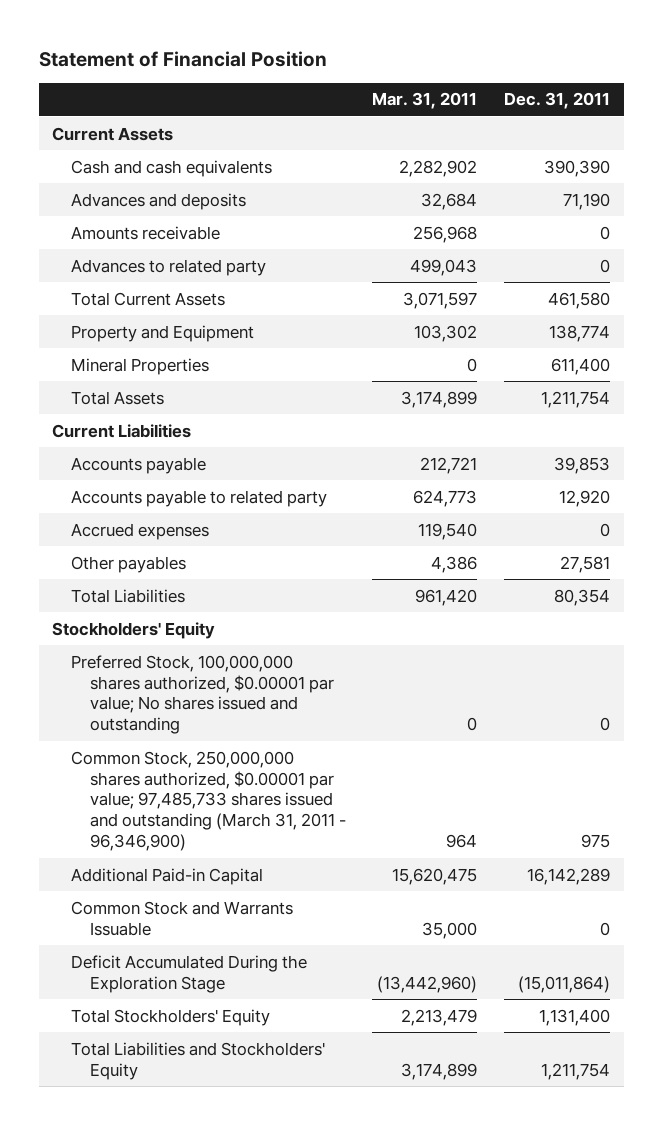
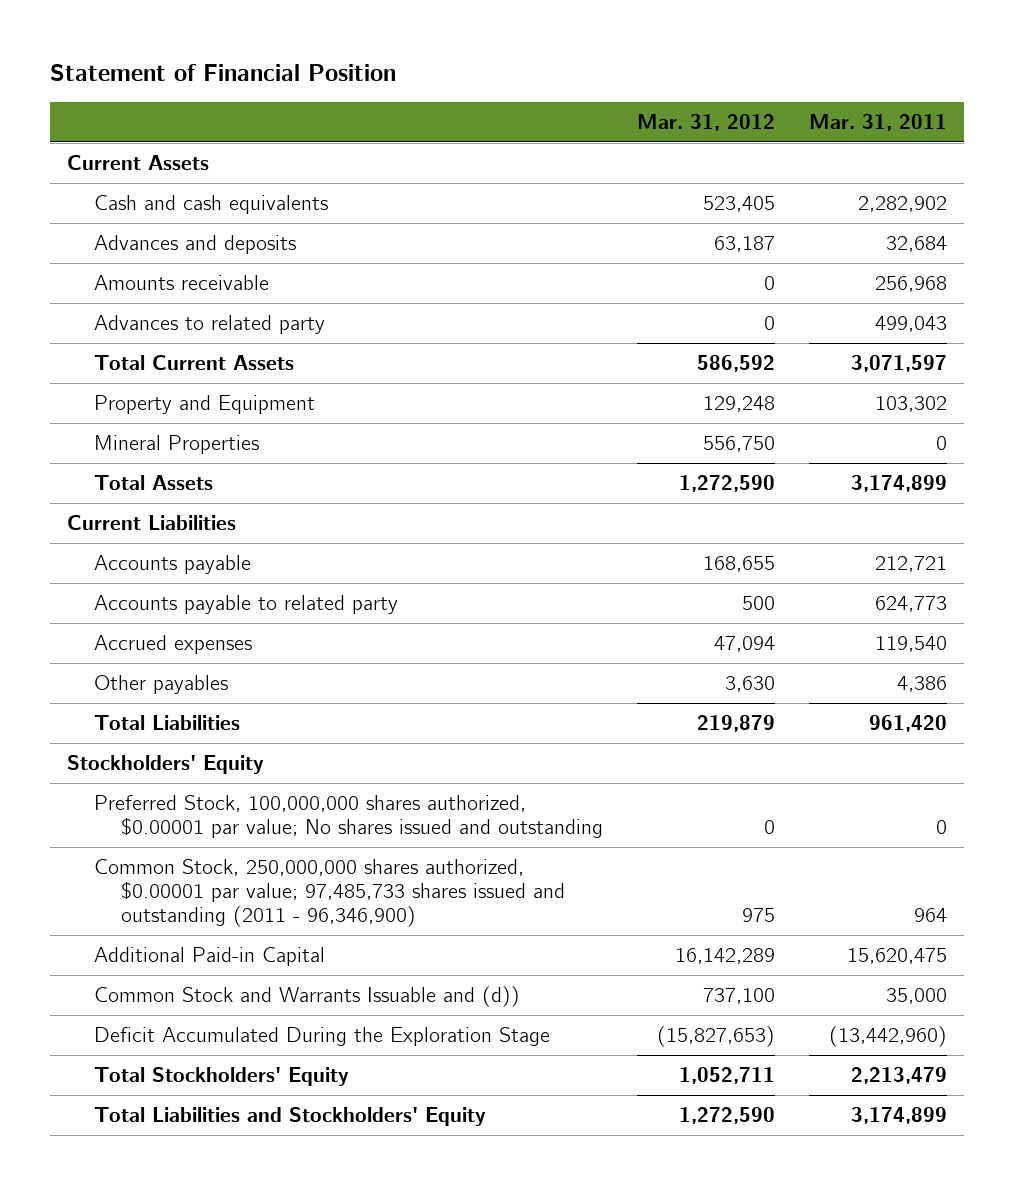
- | Mar. 31, 2011 | Dec. 31, 2011
+ | Mar. 31, 2012 | Mar. 31, 2011
- Common Stock, 250,000,000 shares authorized, $0.00001 par value; 97,485,733 shares issued and outstanding (March 31, 2011 - 96,346,900) | 964 | 975
+ Common Stock, 250,000,000 shares authorized, $0.00001 par value; 97,485,733 shares issued and outstanding (2011 - 96,346,900) | 975 | 964
- Common Stock and Warrants Issuable | 35,000 | 0
+ Common Stock and Warrants Issuable and (d)) | 737,100 | 35,000

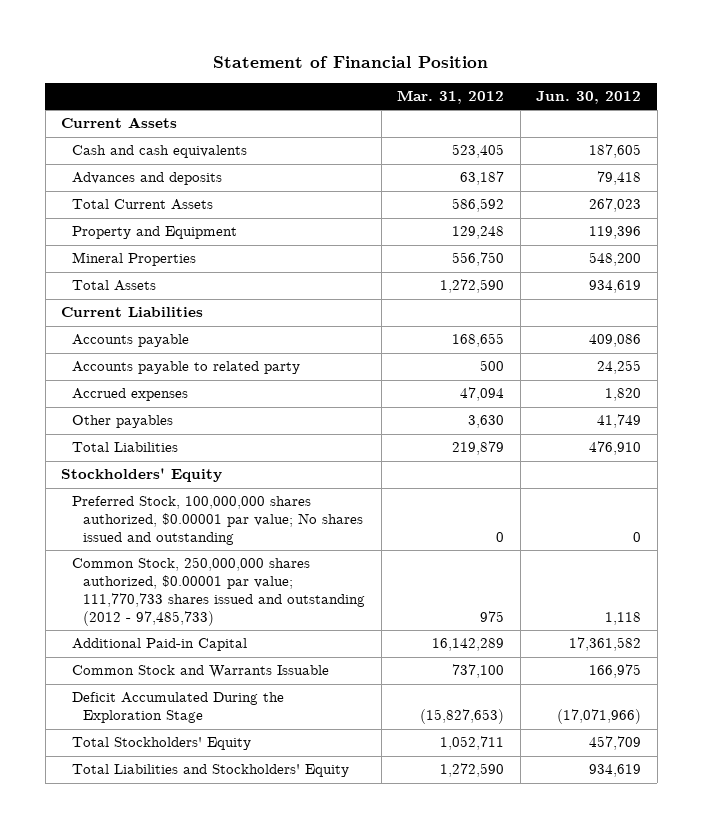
- | Mar. 31, 2012 | Mar. 31, 2011
+ | Mar. 31, 2012 | Jun. 30, 2012
- Amounts receivable | 0 | 256,968
- Advances to related party | 0 | 499,043
- Common Stock, 250,000,000 shares authorized, $0.00001 par value; 97,485,733 shares issued and outstanding (2011 - 96,346,900) | 975 | 964
+ Common Stock, 250,000,000 shares authorized, $0.00001 par value; 111,770,733 shares issued and outstanding (2012 - 97,485,733) | 975 | 1,118
- Common Stock and Warrants Issuable and (d)) | 737,100 | 35,000
+ Common Stock and Warrants Issuable | 737,100 | 166,975

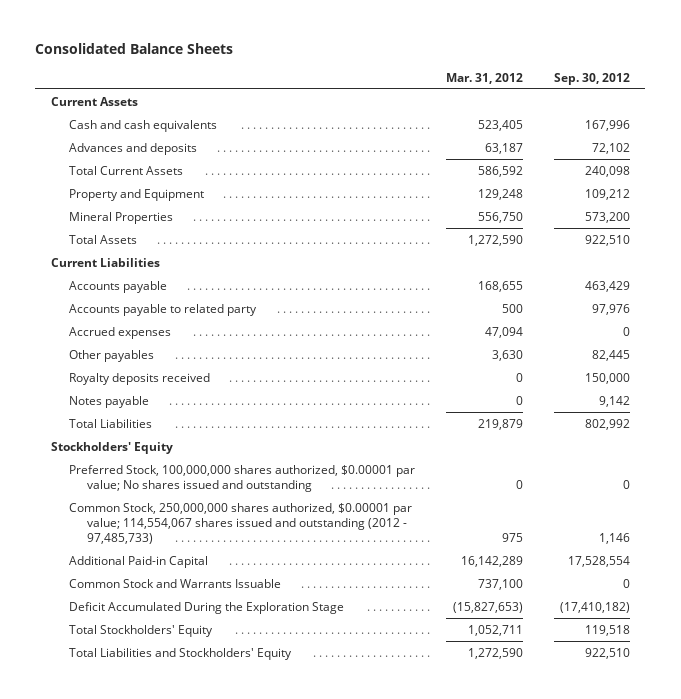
- Statement of Financial Position
+ Consolidated Balance Sheets
- | Mar. 31, 2012 | Jun. 30, 2012
+ | Mar. 31, 2012 | Sep. 30, 2012
+ Royalty deposits received | 0 | 150,000
+ Notes payable | 0 | 9,142
- Common Stock, 250,000,000 shares authorized, $0.00001 par value; 111,770,733 shares issued and outstanding (2012 - 97,485,733) | 975 | 1,118
+ Common Stock, 250,000,000 shares authorized, $0.00001 par value; 114,554,067 shares issued and outstanding (2012 - 97,485,733) | 975 | 1,146

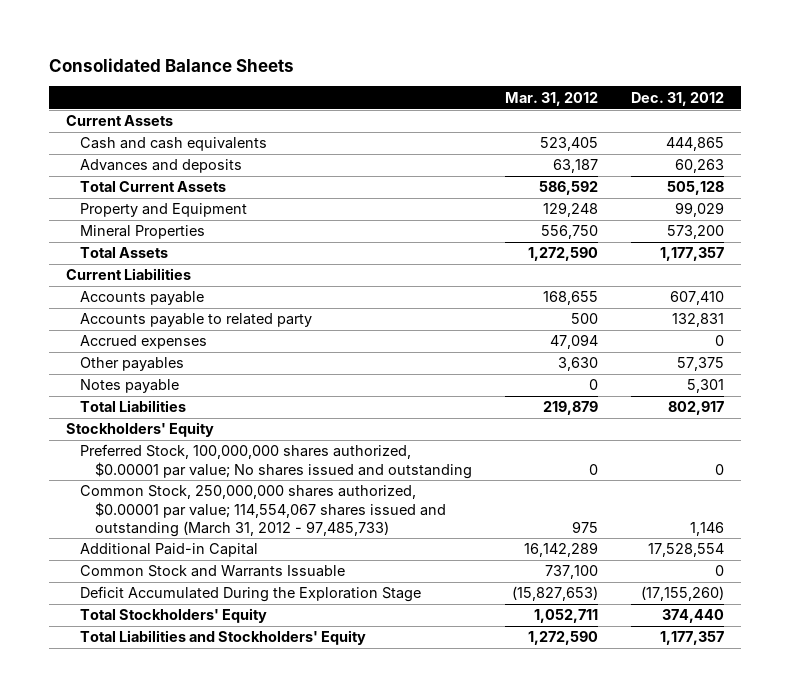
- | Mar. 31, 2012 | Sep. 30, 2012
+ | Mar. 31, 2012 | Dec. 31, 2012
- Royalty deposits received | 0 | 150,000
- Common Stock, 250,000,000 shares authorized, $0.00001 par value; 114,554,067 shares issued and outstanding (2012 - 97,485,733) | 975 | 1,146
+ Common Stock, 250,000,000 shares authorized, $0.00001 par value; 114,554,067 shares issued and outstanding (March 31, 2012 - 97,485,733) | 975 | 1,146

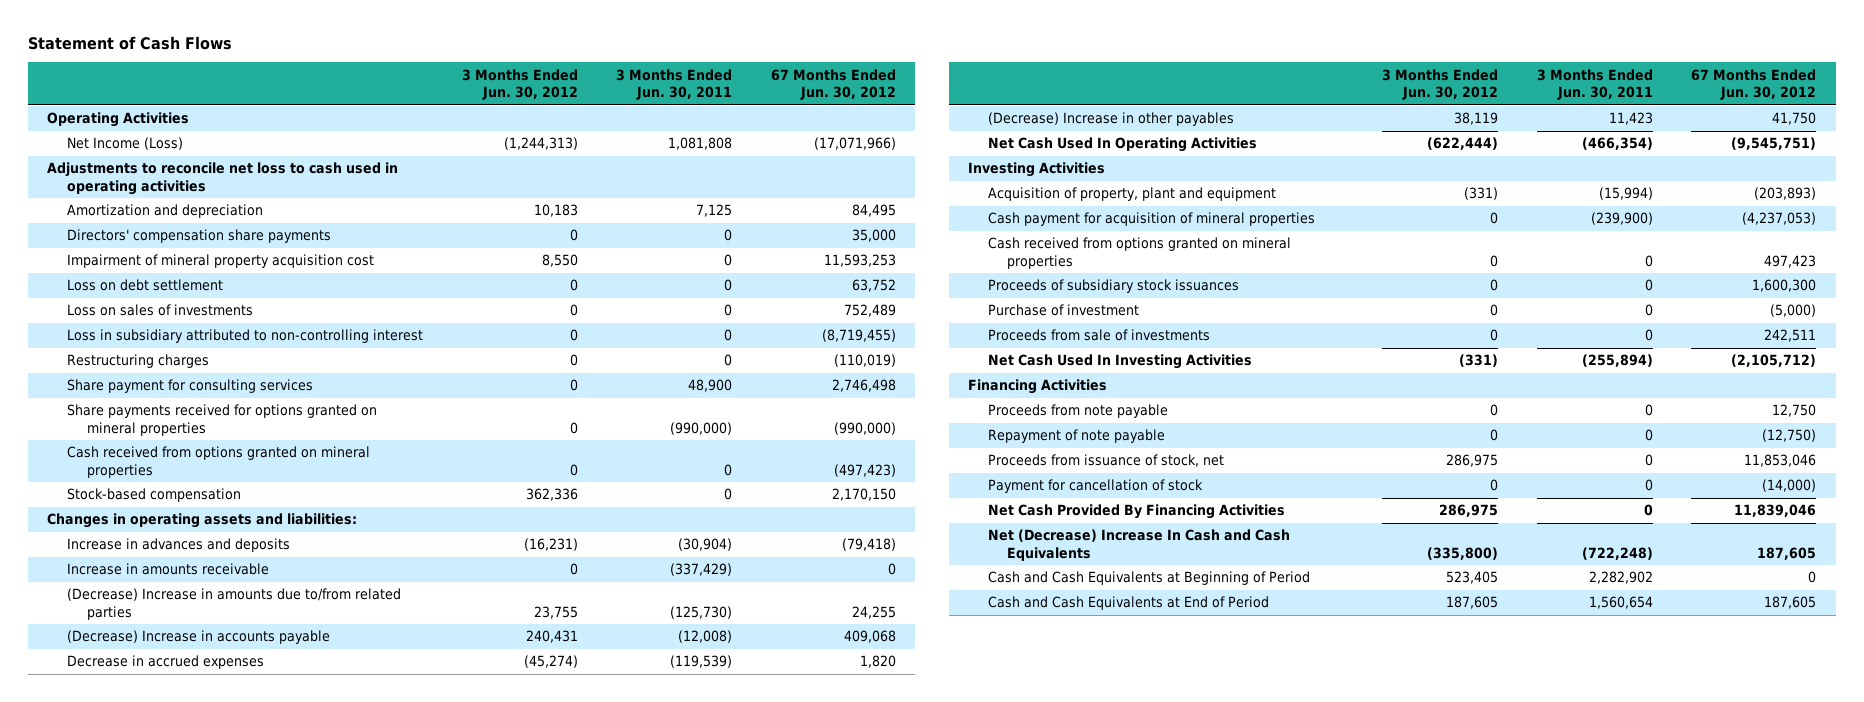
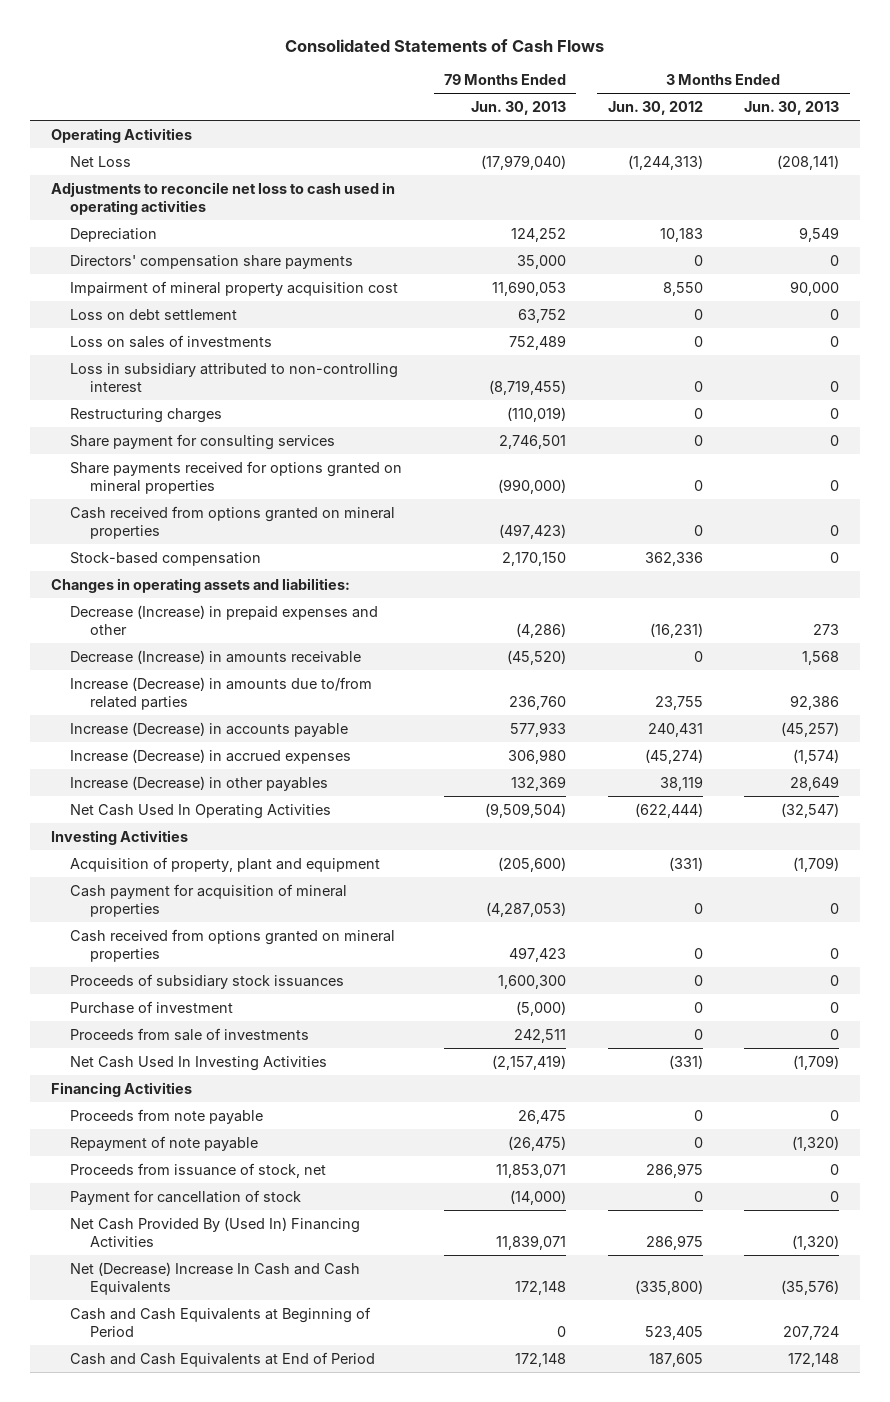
- Statement of Cash Flows
+ Consolidated Statements of Cash Flows
- | 3 Months Ended Jun. 30, 2012 | 3 Months Ended Jun. 30, 2011 | 67 Months Ended Jun. 30, 2012
+ | 79 Months Ended Jun. 30, 2013 | 3 Months Ended Jun. 30, 2012 | 3 Months Ended Jun. 30, 2013
- Net Income (Loss) | (1,244,313) | 1,081,808 | (17,071,966)
+ Net Loss | (17,979,040) | (1,244,313) | (208,141)
- Amortization and depreciation | 10,183 | 7,125 | 84,495
+ Depreciation | 124,252 | 10,183 | 9,549
- Increase in advances and deposits | (16,231) | (30,904) | (79,418)
- Increase in amounts receivable | 0 | (337,429) | 0
- (Decrease) Increase in amounts due to/from related parties | 23,755 | (125,730) | 24,255
- (Decrease) Increase in accounts payable | 240,431 | (12,008) | 409,068
- Decrease in accrued expenses | (45,274) | (119,539) | 1,820
- (Decrease) Increase in other payables | 38,119 | 11,423 | 41,750
+ Decrease (Increase) in prepaid expenses and other | (4,286) | (16,231) | 273
+ Decrease (Increase) in amounts receivable | (45,520) | 0 | 1,568
+ Increase (Decrease) in amounts due to/from related parties | 236,760 | 23,755 | 92,386
+ Increase (Decrease) in accounts payable | 577,933 | 240,431 | (45,257)
+ Increase (Decrease) in accrued expenses | 306,980 | (45,274) | (1,574)
+ Increase (Decrease) in other payables | 132,369 | 38,119 | 28,649
- Net Cash Provided By Financing Activities | 286,975 | 0 | 11,839,046
+ Net Cash Provided By (Used In) Financing Activities | 11,839,071 | 286,975 | (1,320)

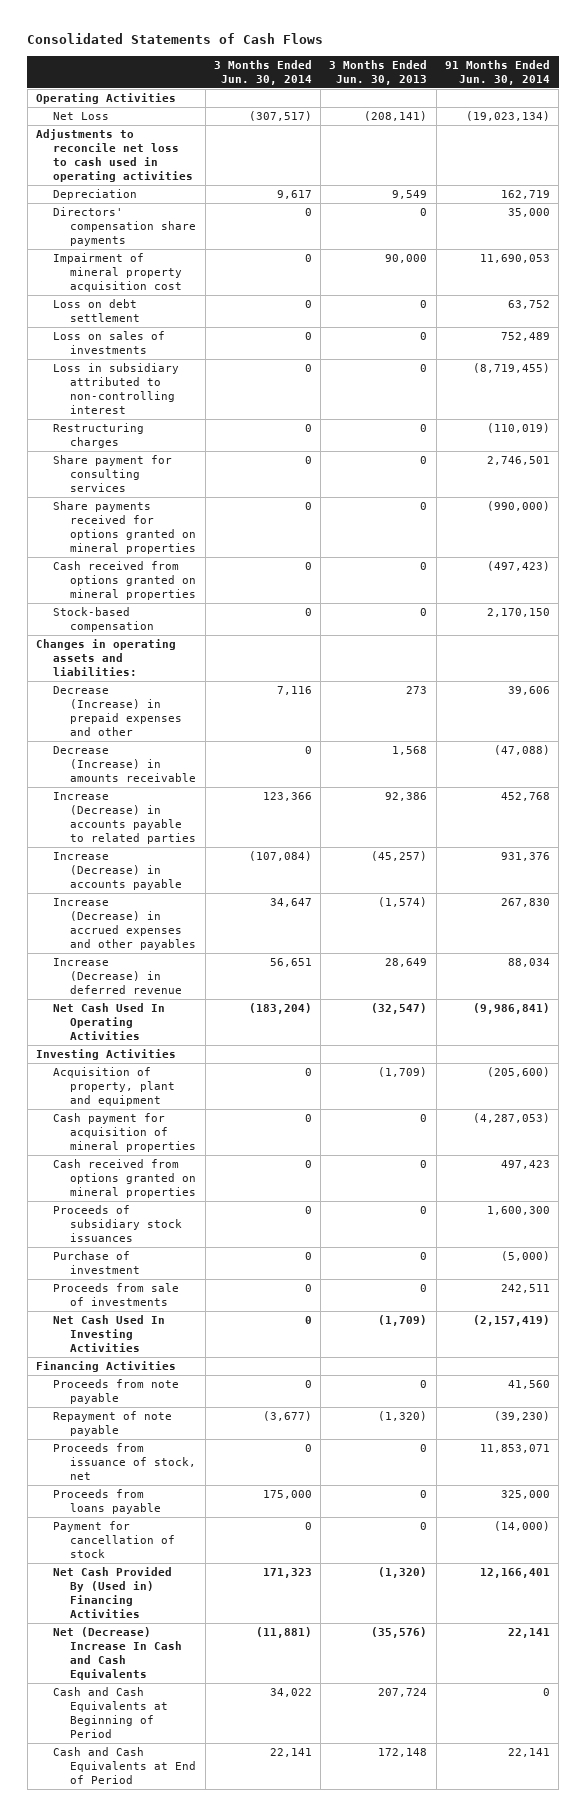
- | 79 Months Ended Jun. 30, 2013 | 3 Months Ended Jun. 30, 2012 | 3 Months Ended Jun. 30, 2013
+ | 3 Months Ended Jun. 30, 2014 | 3 Months Ended Jun. 30, 2013 | 91 Months Ended Jun. 30, 2014
- Increase (Decrease) in amounts due to/from related parties | 236,760 | 23,755 | 92,386
+ Increase (Decrease) in accounts payable to related parties | 123,366 | 92,386 | 452,768
- Increase (Decrease) in accrued expenses | 306,980 | (45,274) | (1,574)
- Increase (Decrease) in other payables | 132,369 | 38,119 | 28,649
+ Increase (Decrease) in accrued expenses and other payables | 34,647 | (1,574) | 267,830
+ Increase (Decrease) in deferred revenue | 56,651 | 28,649 | 88,034
+ Proceeds from loans payable | 175,000 | 0 | 325,000
- Net Cash Provided By (Used In) Financing Activities | 11,839,071 | 286,975 | (1,320)
+ Net Cash Provided By (Used in) Financing Activities | 171,323 | (1,320) | 12,166,401

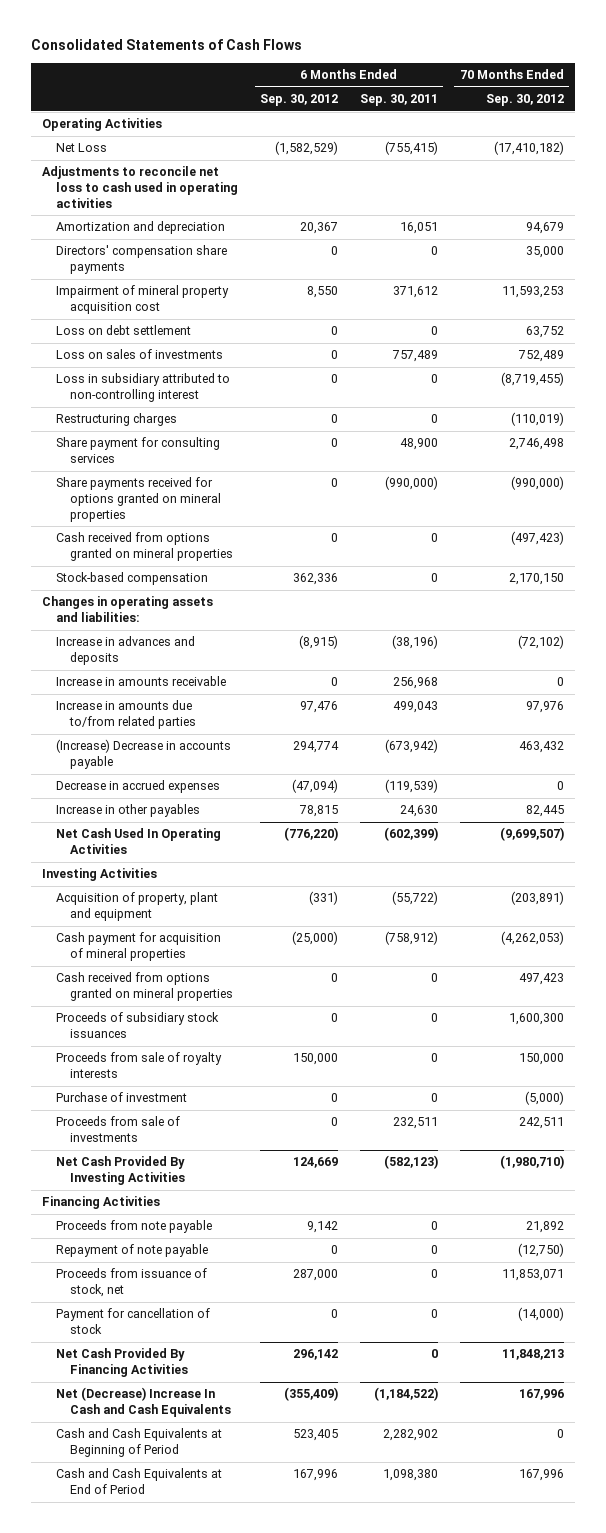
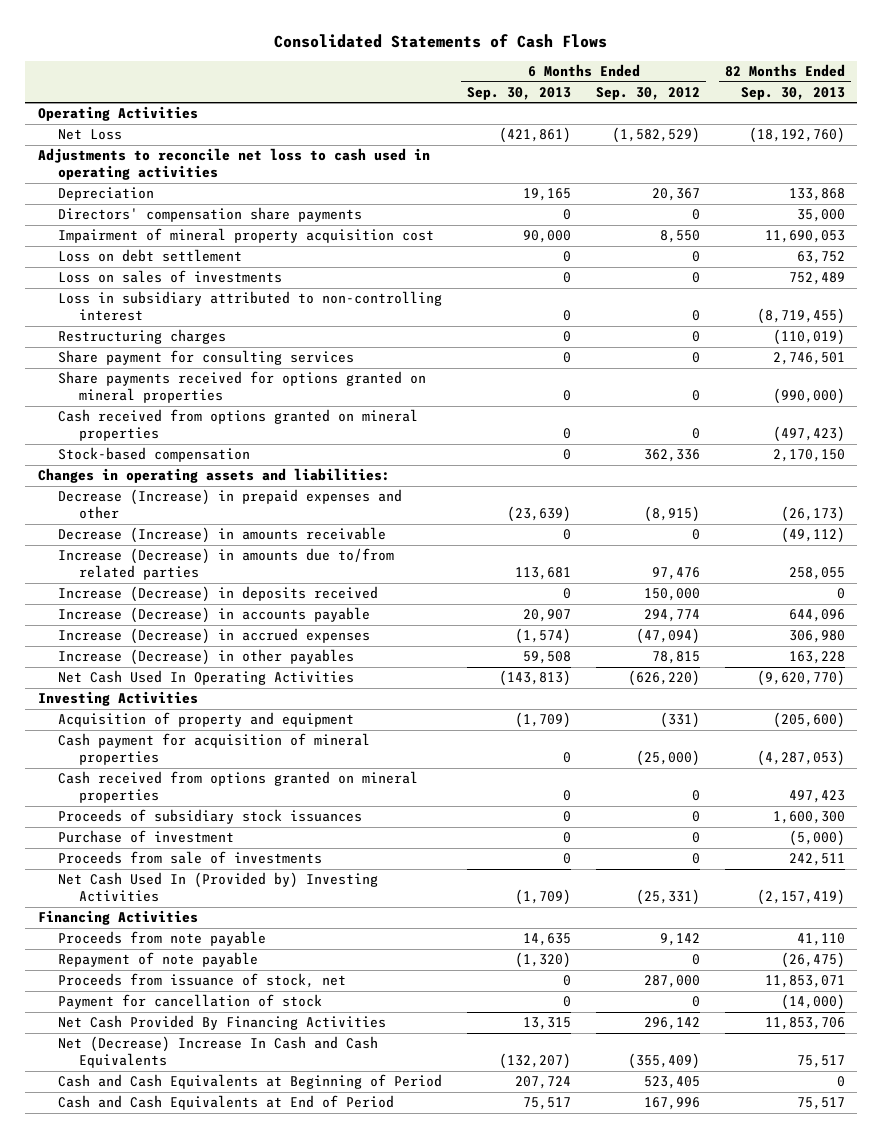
- | 6 Months Ended Sep. 30, 2012 | 6 Months Ended Sep. 30, 2011 | 70 Months Ended Sep. 30, 2012
+ | 6 Months Ended Sep. 30, 2013 | 6 Months Ended Sep. 30, 2012 | 82 Months Ended Sep. 30, 2013
- Amortization and depreciation | 20,367 | 16,051 | 94,679
+ Depreciation | 19,165 | 20,367 | 133,868
- Increase in advances and deposits | (8,915) | (38,196) | (72,102)
- Increase in amounts receivable | 0 | 256,968 | 0
- Increase in amounts due to/from related parties | 97,476 | 499,043 | 97,976
- (Increase) Decrease in accounts payable | 294,774 | (673,942) | 463,432
- Decrease in accrued expenses | (47,094) | (119,539) | 0
- Increase in other payables | 78,815 | 24,630 | 82,445
- Net Cash Used In Operating Activities | (776,220) | (602,399) | (9,699,507)
+ Decrease (Increase) in prepaid expenses and other | (23,639) | (8,915) | (26,173)
+ Decrease (Increase) in amounts receivable | 0 | 0 | (49,112)
+ Increase (Decrease) in amounts due to/from related parties | 113,681 | 97,476 | 258,055
+ Increase (Decrease) in deposits received | 0 | 150,000 | 0
+ Increase (Decrease) in accounts payable | 20,907 | 294,774 | 644,096
+ Increase (Decrease) in accrued expenses | (1,574) | (47,094) | 306,980
+ Increase (Decrease) in other payables | 59,508 | 78,815 | 163,228
+ Net Cash Used In Operating Activities | (143,813) | (626,220) | (9,620,770)
- Acquisition of property, plant and equipment | (331) | (55,722) | (203,891)
+ Acquisition of property and equipment | (1,709) | (331) | (205,600)
- Proceeds from sale of royalty interests | 150,000 | 0 | 150,000
- Net Cash Provided By Investing Activities | 124,669 | (582,123) | (1,980,710)
+ Net Cash Used In (Provided by) Investing Activities | (1,709) | (25,331) | (2,157,419)

